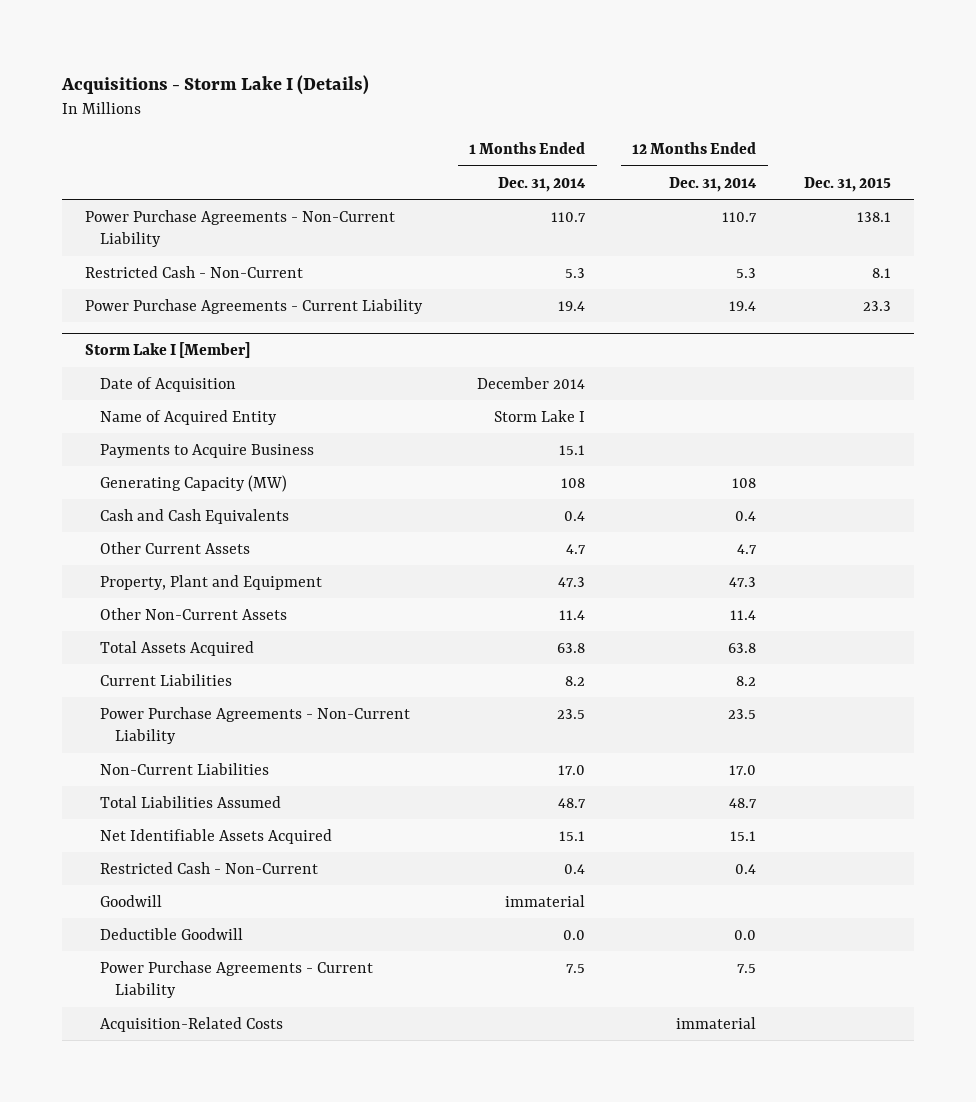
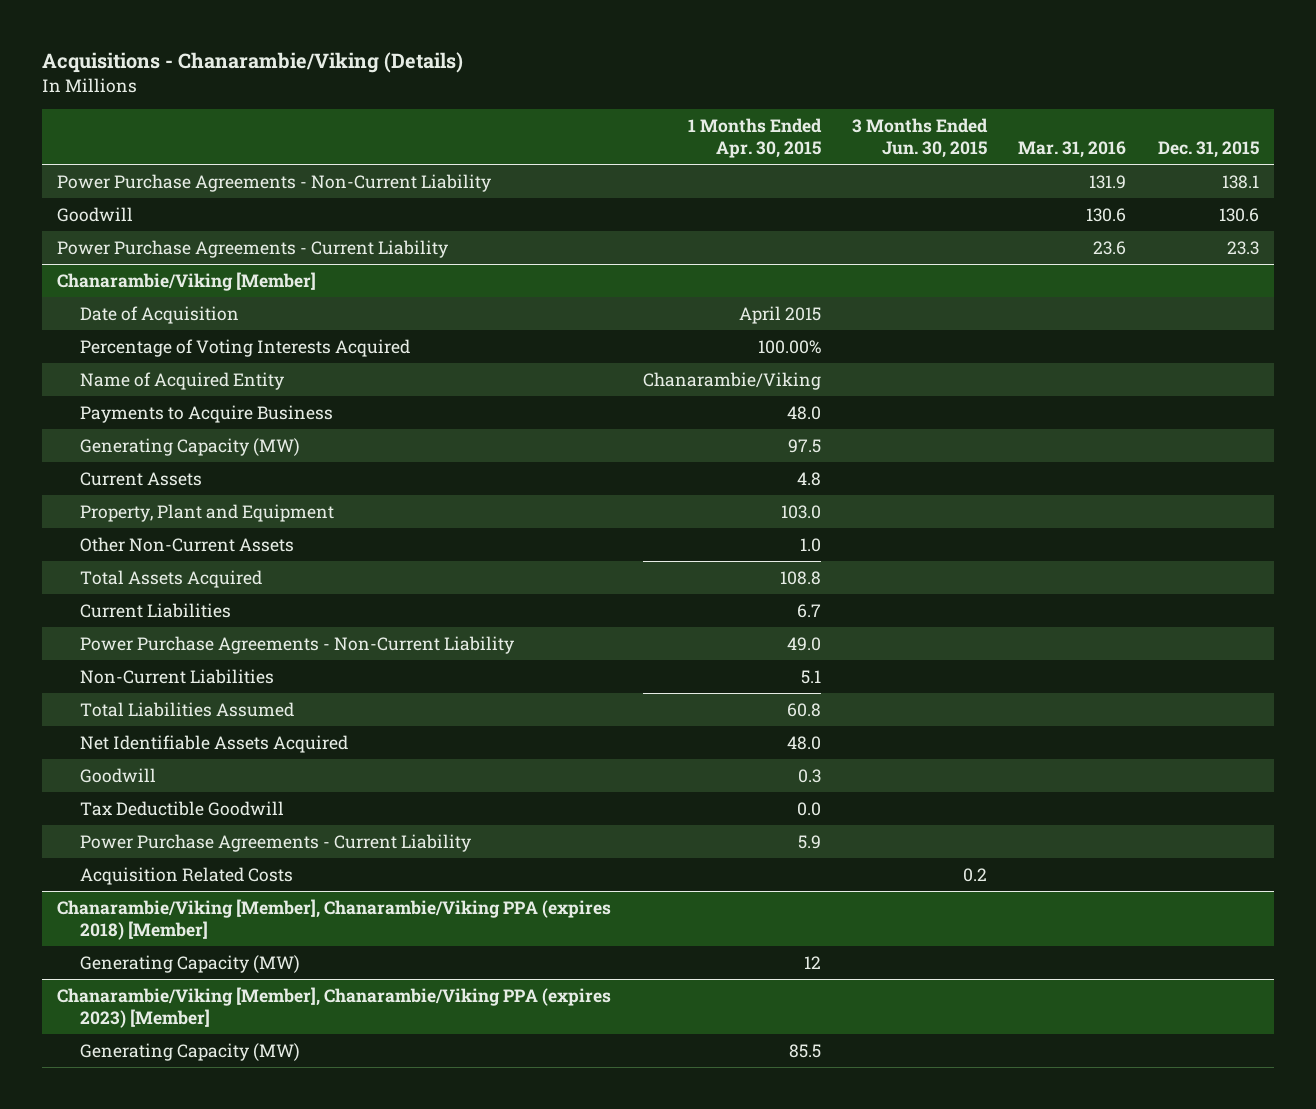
- Acquisitions - Storm Lake I (Details)
+ Acquisitions - Chanarambie/Viking (Details)
- | 1 Months Ended Dec. 31, 2014 | 12 Months Ended Dec. 31, 2014 | Dec. 31, 2015
+ | 1 Months Ended Apr. 30, 2015 | 3 Months Ended Jun. 30, 2015 | Mar. 31, 2016 | Dec. 31, 2015
- Restricted Cash - Non-Current | 5.3 | 5.3 | 8.1
+ Goodwill | | | 130.6 | 130.6
- Storm Lake I [Member]
- Date of Acquisition | December 2014 | |
- Name of Acquired Entity | Storm Lake I | |
- Payments to Acquire Business | 15.1 | |
- Generating Capacity (MW) | 108 | 108 |
- Cash and Cash Equivalents | 0.4 | 0.4 |
- Other Current Assets | 4.7 | 4.7 |
- Property, Plant and Equipment | 47.3 | 47.3 |
- Other Non-Current Assets | 11.4 | 11.4 |
- Total Assets Acquired | 63.8 | 63.8 |
- Current Liabilities | 8.2 | 8.2 |
- Power Purchase Agreements - Non-Current Liability | 23.5 | 23.5 |
- Non-Current Liabilities | 17.0 | 17.0 |
- Total Liabilities Assumed | 48.7 | 48.7 |
- Net Identifiable Assets Acquired | 15.1 | 15.1 |
- Restricted Cash - Non-Current | 0.4 | 0.4 |
- Goodwill | immaterial | |
- Deductible Goodwill | 0.0 | 0.0 |
- Power Purchase Agreements - Current Liability | 7.5 | 7.5 |
- Acquisition-Related Costs | | immaterial |
+ Chanarambie/Viking [Member]
+ Date of Acquisition | April 2015 | | |
+ Percentage of Voting Interests Acquired | 100.00% | | |
+ Name of Acquired Entity | Chanarambie/Viking | | |
+ Payments to Acquire Business | 48.0 | | |
+ Generating Capacity (MW) | 97.5 | | |
+ Current Assets | 4.8 | | |
+ Property, Plant and Equipment | 103.0 | | |
+ Other Non-Current Assets | 1.0 | | |
+ Total Assets Acquired | 108.8 | | |
+ Current Liabilities | 6.7 | | |
+ Power Purchase Agreements - Non-Current Liability | 49.0 | | |
+ Non-Current Liabilities | 5.1 | | |
+ Total Liabilities Assumed | 60.8 | | |
+ Net Identifiable Assets Acquired | 48.0 | | |
+ Goodwill | 0.3 | | |
+ Tax Deductible Goodwill | 0.0 | | |
+ Power Purchase Agreements - Current Liability | 5.9 | | |
+ Acquisition Related Costs | | 0.2 | |
+ Chanarambie/Viking [Member], Chanarambie/Viking PPA (expires 2018) [Member]
+ Generating Capacity (MW) | 12 | | |
+ Chanarambie/Viking [Member], Chanarambie/Viking PPA (expires 2023) [Member]
+ Generating Capacity (MW) | 85.5 | | |

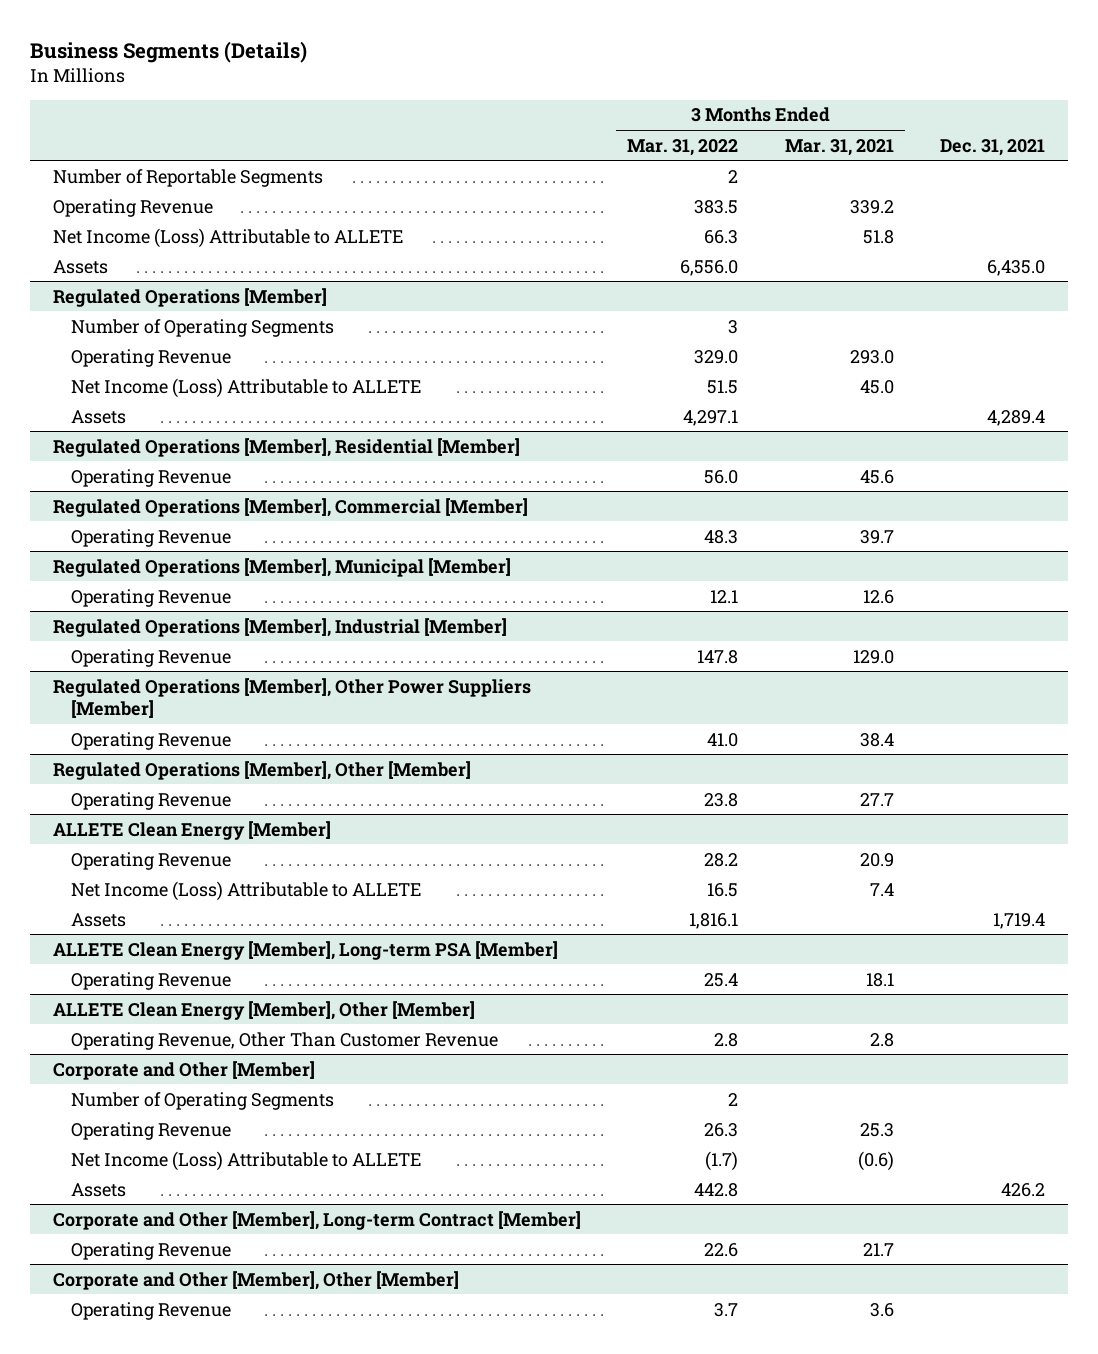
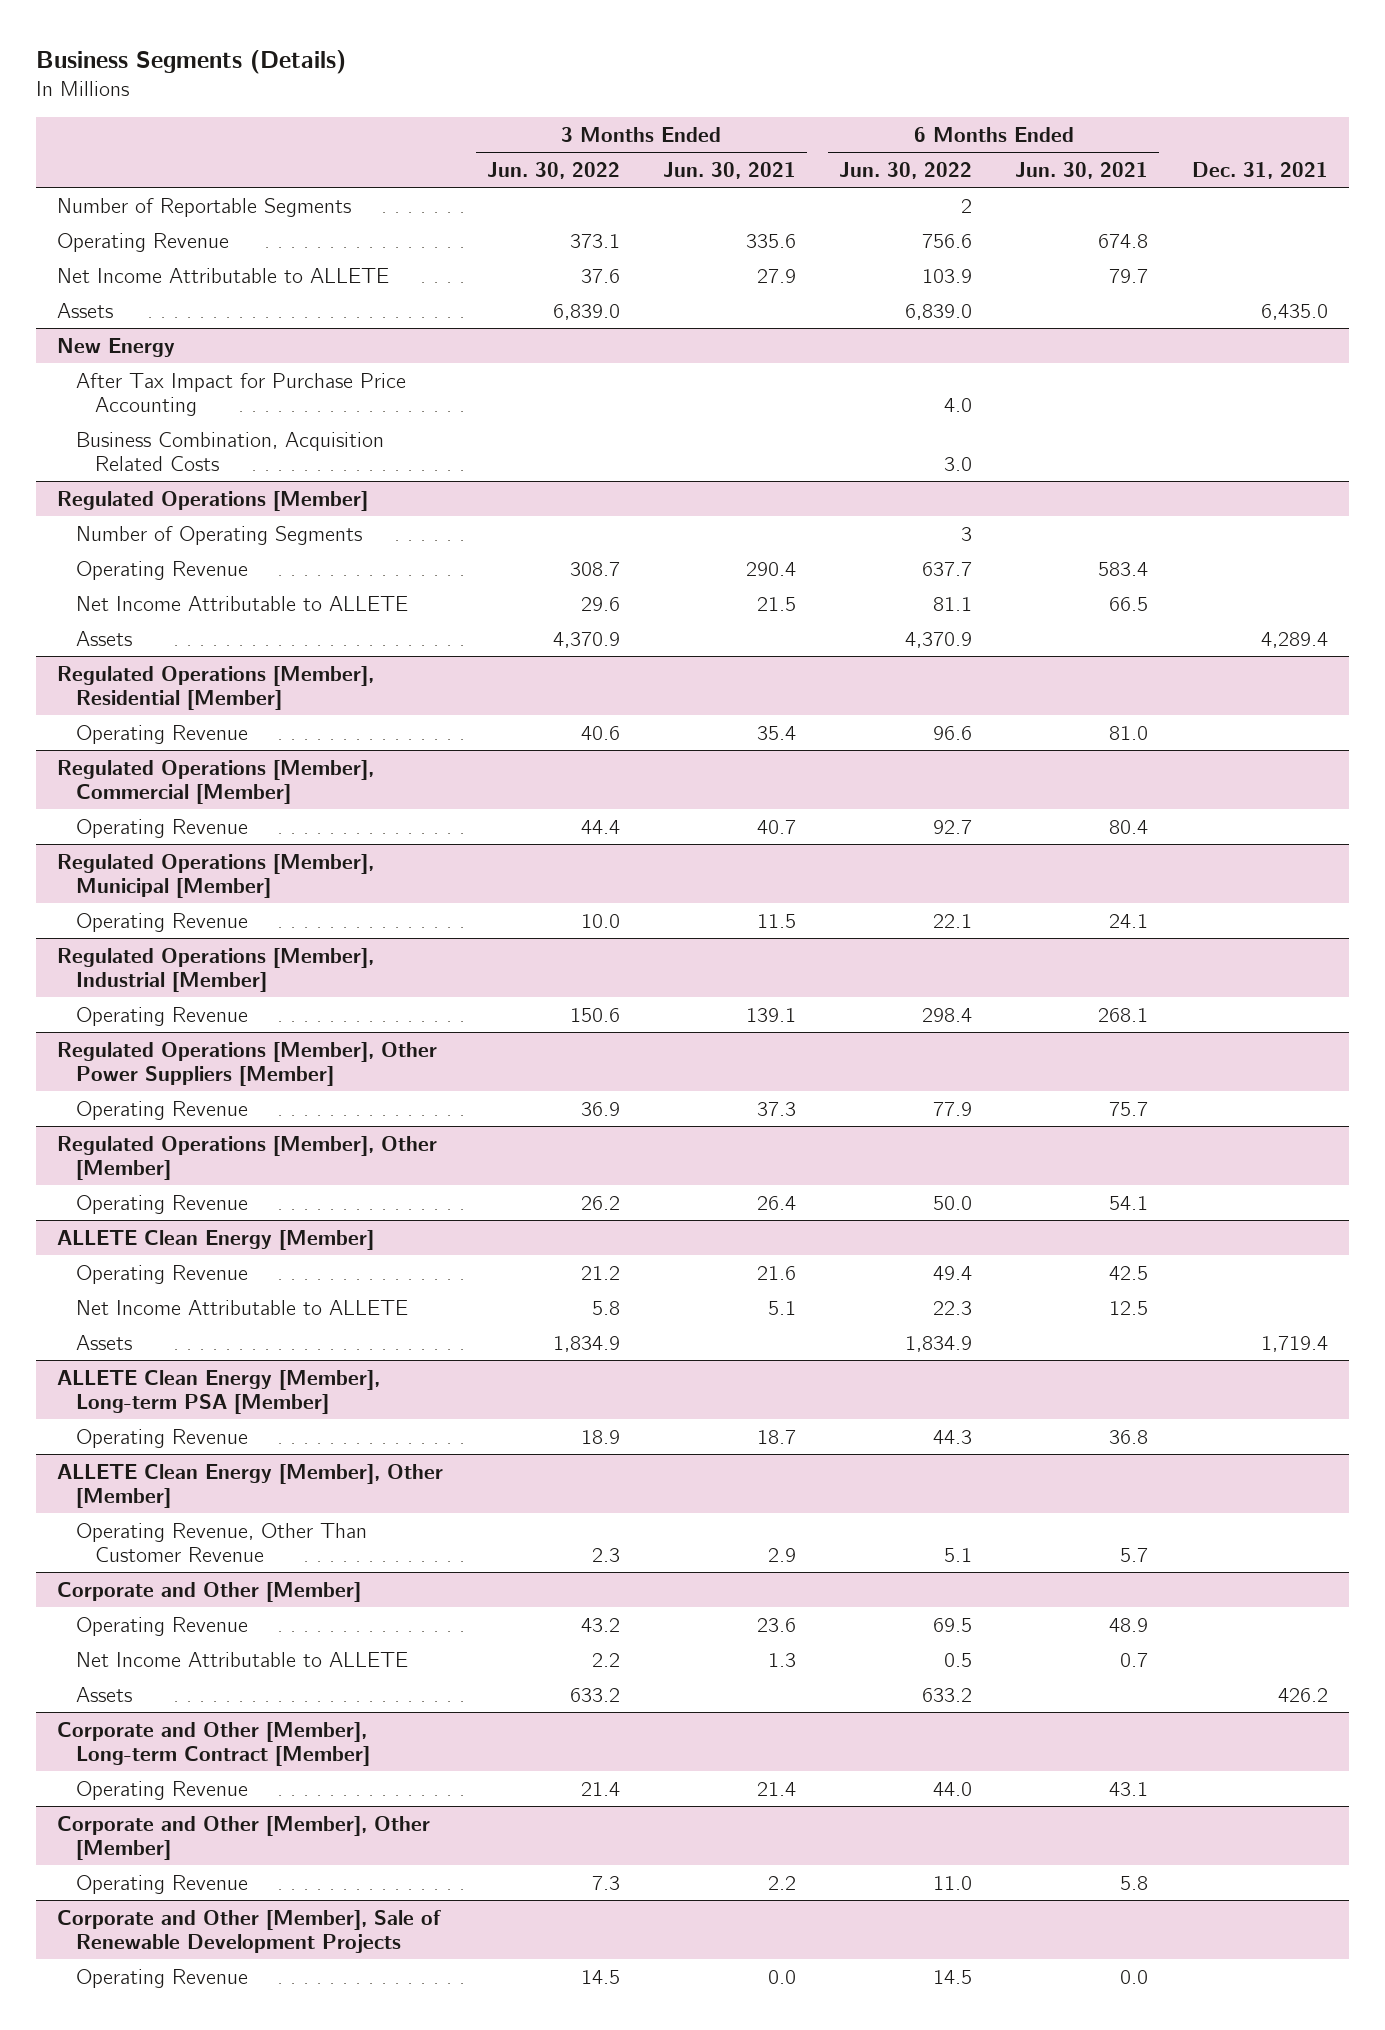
- | 3 Months Ended Mar. 31, 2022 | 3 Months Ended Mar. 31, 2021 | Dec. 31, 2021
+ | 3 Months Ended Jun. 30, 2022 | 3 Months Ended Jun. 30, 2021 | 6 Months Ended Jun. 30, 2022 | 6 Months Ended Jun. 30, 2021 | Dec. 31, 2021
- Net Income (Loss) Attributable to ALLETE | 66.3 | 51.8 |
+ Net Income Attributable to ALLETE | 37.6 | 27.9 | 103.9 | 79.7 |
+ New Energy
+ After Tax Impact for Purchase Price Accounting | | | 4.0 | |
+ Business Combination, Acquisition Related Costs | | | 3.0 | |
@ Regulated Operations [Member]
- Net Income (Loss) Attributable to ALLETE | 51.5 | 45.0 |
+ Net Income Attributable to ALLETE | 29.6 | 21.5 | 81.1 | 66.5 |
@ ALLETE Clean Energy [Member]
- Net Income (Loss) Attributable to ALLETE | 16.5 | 7.4 |
+ Net Income Attributable to ALLETE | 5.8 | 5.1 | 22.3 | 12.5 |
@ Corporate and Other [Member]
- Number of Operating Segments | 2 | |
- Net Income (Loss) Attributable to ALLETE | (1.7) | (0.6) |
+ Net Income Attributable to ALLETE | 2.2 | 1.3 | 0.5 | 0.7 |
+ Corporate and Other [Member], Sale of Renewable Development Projects
+ Operating Revenue | 14.5 | 0.0 | 14.5 | 0.0 |

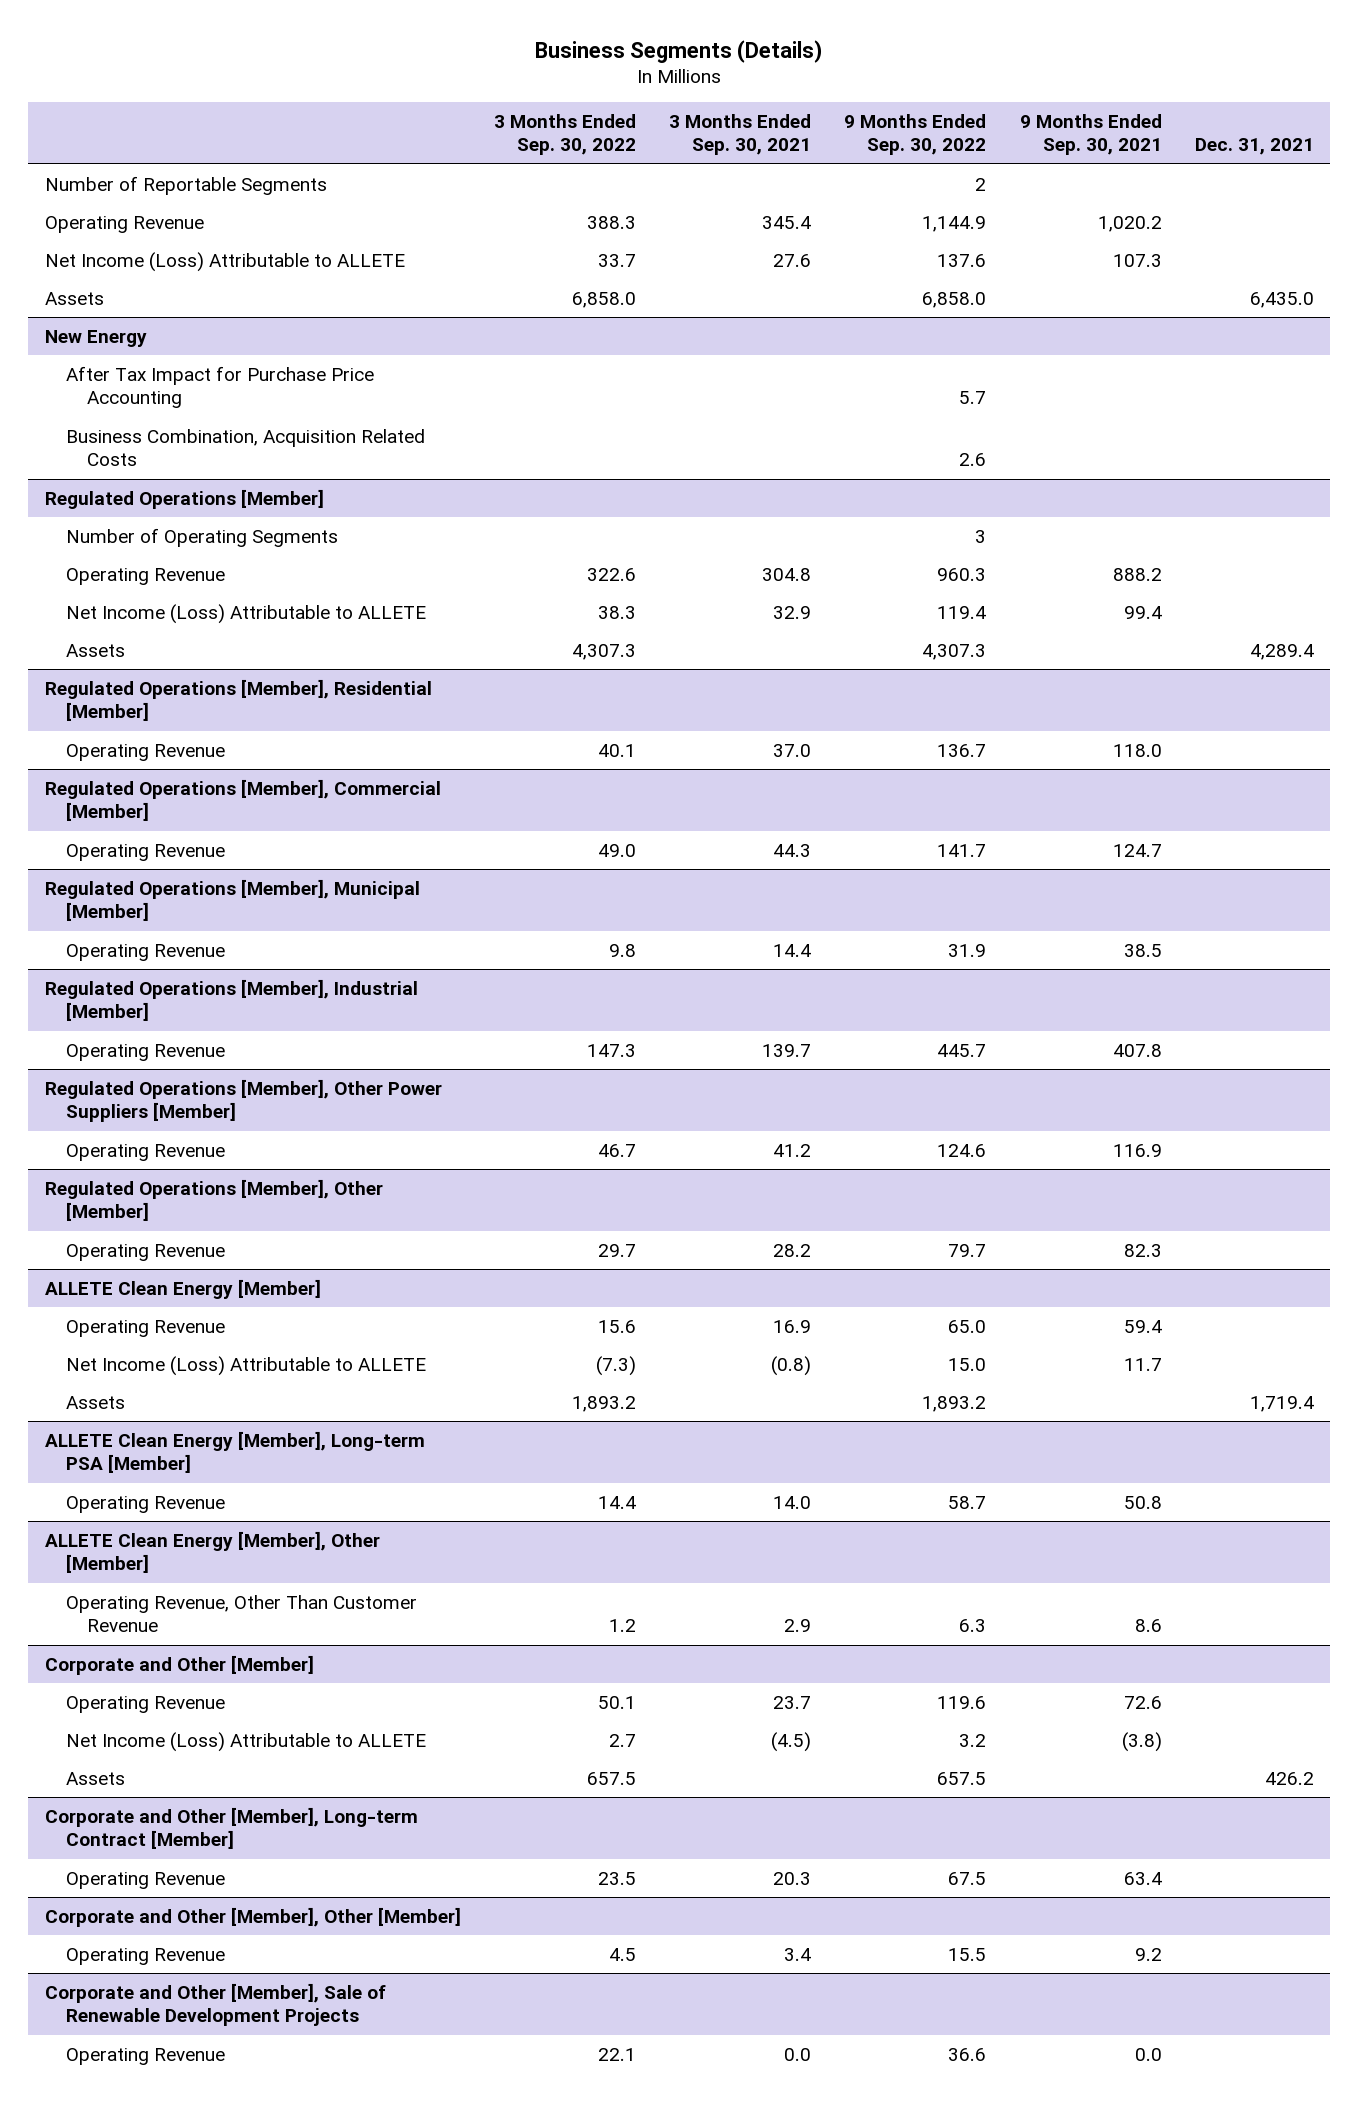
- | 3 Months Ended Jun. 30, 2022 | 3 Months Ended Jun. 30, 2021 | 6 Months Ended Jun. 30, 2022 | 6 Months Ended Jun. 30, 2021 | Dec. 31, 2021
+ | 3 Months Ended Sep. 30, 2022 | 3 Months Ended Sep. 30, 2021 | 9 Months Ended Sep. 30, 2022 | 9 Months Ended Sep. 30, 2021 | Dec. 31, 2021
- Net Income Attributable to ALLETE | 37.6 | 27.9 | 103.9 | 79.7 |
+ Net Income (Loss) Attributable to ALLETE | 33.7 | 27.6 | 137.6 | 107.3 |
@ Regulated Operations [Member]
- Net Income Attributable to ALLETE | 29.6 | 21.5 | 81.1 | 66.5 |
+ Net Income (Loss) Attributable to ALLETE | 38.3 | 32.9 | 119.4 | 99.4 |
@ ALLETE Clean Energy [Member]
- Net Income Attributable to ALLETE | 5.8 | 5.1 | 22.3 | 12.5 |
+ Net Income (Loss) Attributable to ALLETE | (7.3) | (0.8) | 15.0 | 11.7 |
@ Corporate and Other [Member]
- Net Income Attributable to ALLETE | 2.2 | 1.3 | 0.5 | 0.7 |
+ Net Income (Loss) Attributable to ALLETE | 2.7 | (4.5) | 3.2 | (3.8) |

